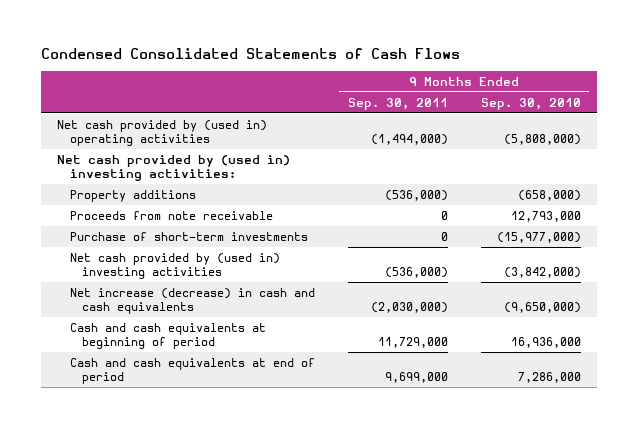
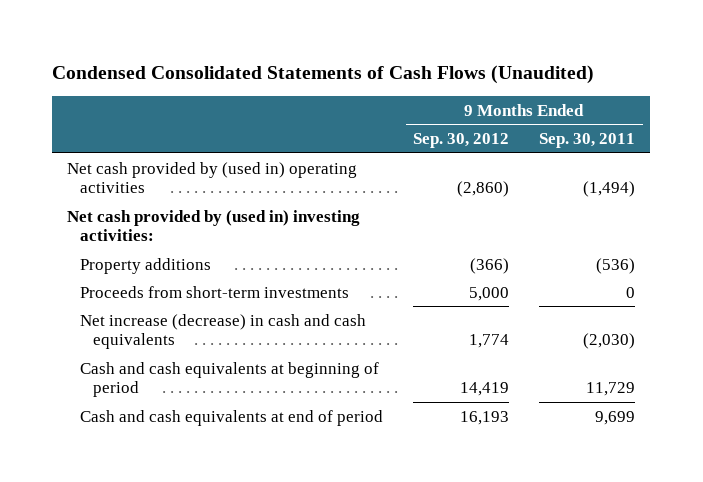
- Condensed Consolidated Statements of Cash Flows
+ Condensed Consolidated Statements of Cash Flows (Unaudited)
- | 9 Months Ended Sep. 30, 2011 | 9 Months Ended Sep. 30, 2010
+ | 9 Months Ended Sep. 30, 2012 | 9 Months Ended Sep. 30, 2011
- Net cash provided by (used in) operating activities | (1,494,000) | (5,808,000)
+ Net cash provided by (used in) operating activities | (2,860) | (1,494)
- Property additions | (536,000) | (658,000)
- Proceeds from note receivable | 0 | 12,793,000
- Purchase of short-term investments | 0 | (15,977,000)
- Net cash provided by (used in) investing activities | (536,000) | (3,842,000)
- Net increase (decrease) in cash and cash equivalents | (2,030,000) | (9,650,000)
- Cash and cash equivalents at beginning of period | 11,729,000 | 16,936,000
- Cash and cash equivalents at end of period | 9,699,000 | 7,286,000
+ Property additions | (366) | (536)
+ Proceeds from short-term investments | 5,000 | 0
+ Net increase (decrease) in cash and cash equivalents | 1,774 | (2,030)
+ Cash and cash equivalents at beginning of period | 14,419 | 11,729
+ Cash and cash equivalents at end of period | 16,193 | 9,699

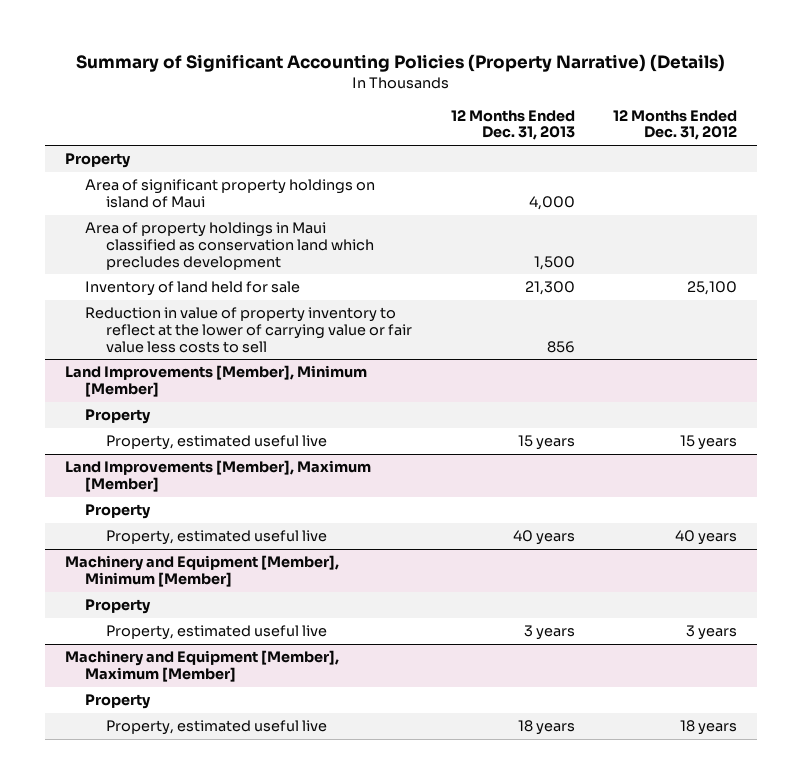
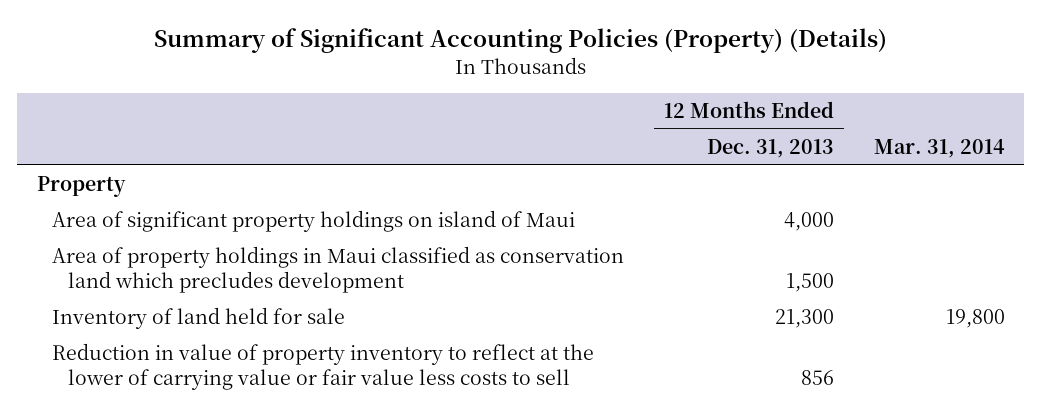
- Summary of Significant Accounting Policies (Property Narrative) (Details)
+ Summary of Significant Accounting Policies (Property) (Details)
- | 12 Months Ended Dec. 31, 2013 | 12 Months Ended Dec. 31, 2012
+ | 12 Months Ended Dec. 31, 2013 | Mar. 31, 2014
- Land Improvements [Member], Minimum [Member]
- Property
- Property, estimated useful live | 15 years | 15 years
- Land Improvements [Member], Maximum [Member]
- Property
- Property, estimated useful live | 40 years | 40 years
- Machinery and Equipment [Member], Minimum [Member]
- Property
- Property, estimated useful live | 3 years | 3 years
- Machinery and Equipment [Member], Maximum [Member]
- Property
- Property, estimated useful live | 18 years | 18 years

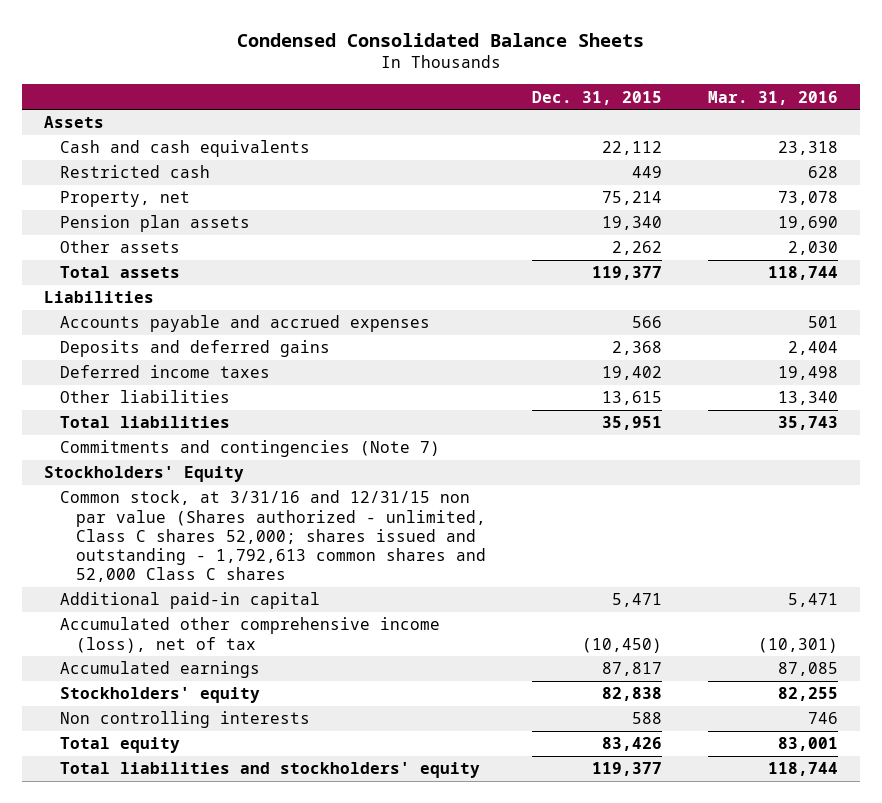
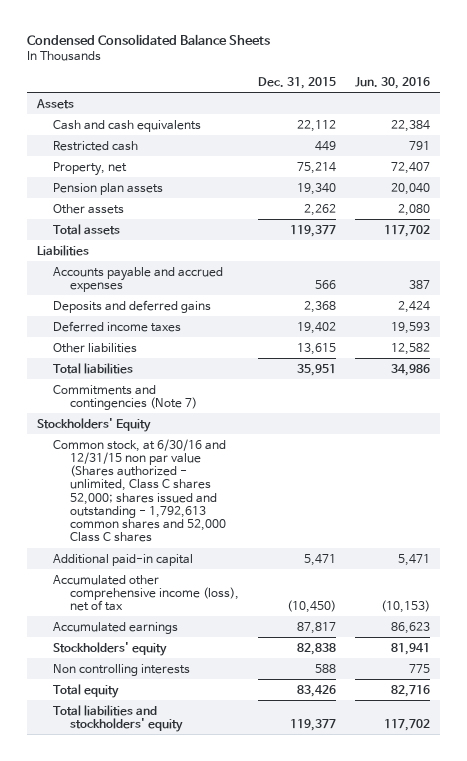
- | Dec. 31, 2015 | Mar. 31, 2016
+ | Dec. 31, 2015 | Jun. 30, 2016
- Common stock, at 3/31/16 and 12/31/15 non par value (Shares authorized - unlimited, Class C shares 52,000; shares issued and outstanding - 1,792,613 common shares and 52,000 Class C shares
+ Common stock, at 6/30/16 and 12/31/15 non par value (Shares authorized - unlimited, Class C shares 52,000; shares issued and outstanding - 1,792,613 common shares and 52,000 Class C shares

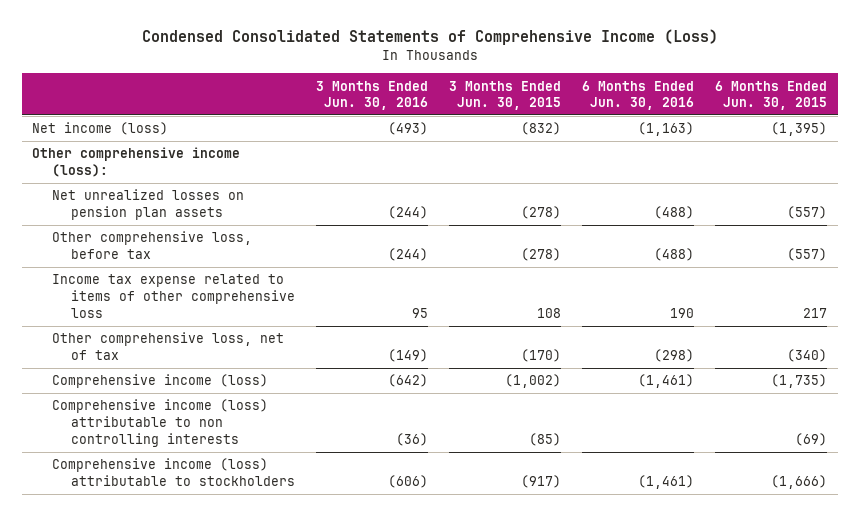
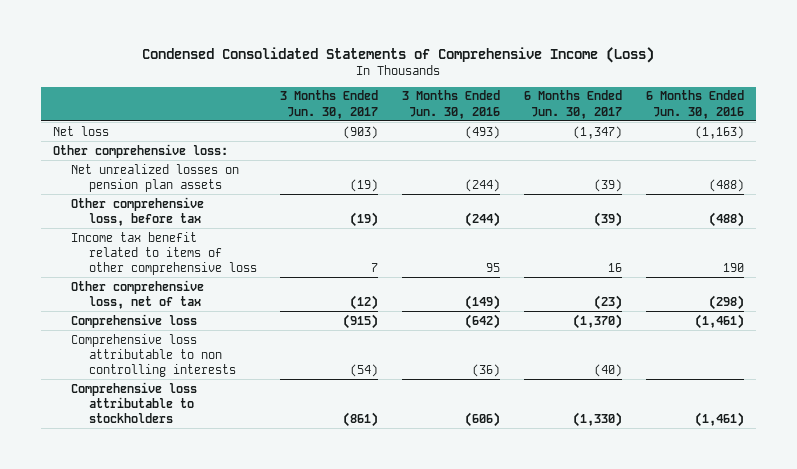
- | 3 Months Ended Jun. 30, 2016 | 3 Months Ended Jun. 30, 2015 | 6 Months Ended Jun. 30, 2016 | 6 Months Ended Jun. 30, 2015
+ | 3 Months Ended Jun. 30, 2017 | 3 Months Ended Jun. 30, 2016 | 6 Months Ended Jun. 30, 2017 | 6 Months Ended Jun. 30, 2016
- Net income (loss) | (493) | (832) | (1,163) | (1,395)
- Other comprehensive income (loss):
+ Net loss | (903) | (493) | (1,347) | (1,163)
+ Other comprehensive loss:
- Income tax expense related to items of other comprehensive loss | 95 | 108 | 190 | 217
+ Income tax benefit related to items of other comprehensive loss | 7 | 95 | 16 | 190
- Comprehensive income (loss) | (642) | (1,002) | (1,461) | (1,735)
- Comprehensive income (loss) attributable to non controlling interests | (36) | (85) | | (69)
- Comprehensive income (loss) attributable to stockholders | (606) | (917) | (1,461) | (1,666)
+ Comprehensive loss | (915) | (642) | (1,370) | (1,461)
+ Comprehensive loss attributable to non controlling interests | (54) | (36) | (40) |
+ Comprehensive loss attributable to stockholders | (861) | (606) | (1,330) | (1,461)

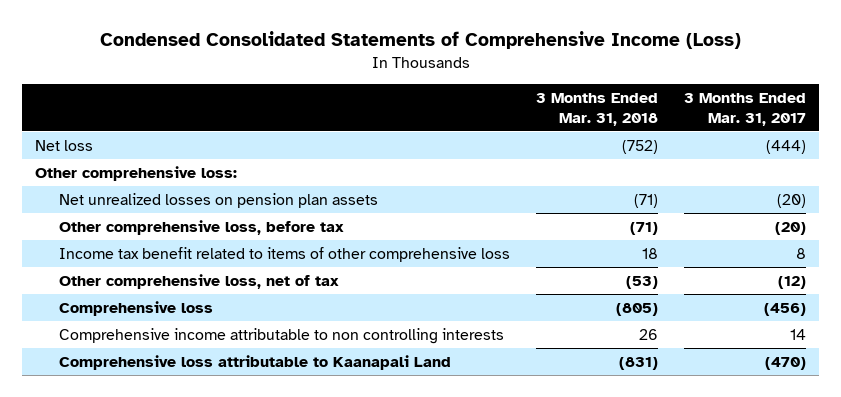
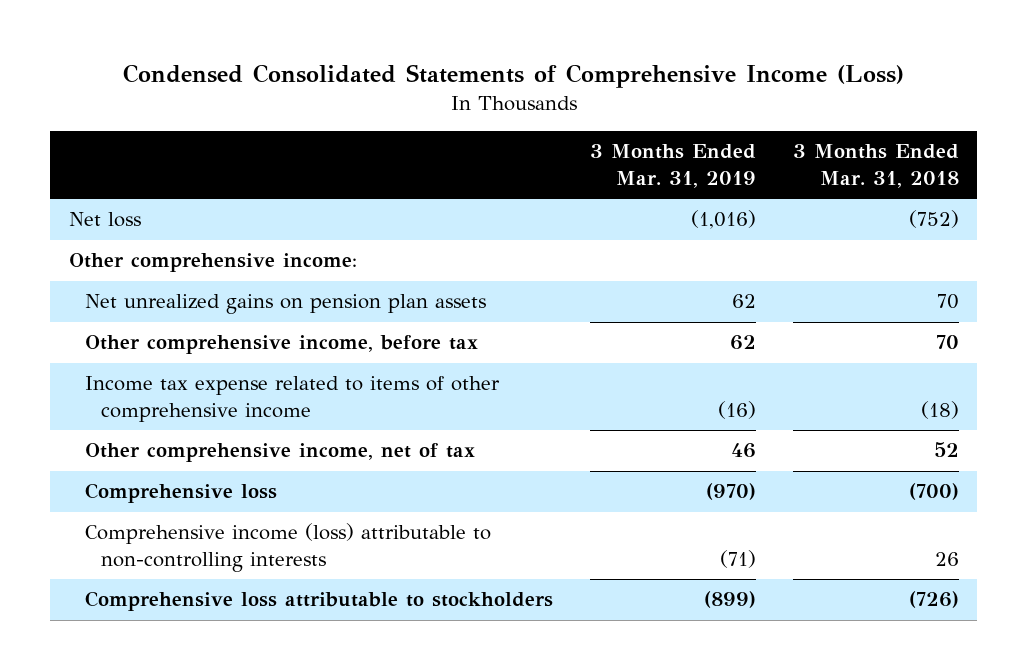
- | 3 Months Ended Mar. 31, 2018 | 3 Months Ended Mar. 31, 2017
+ | 3 Months Ended Mar. 31, 2019 | 3 Months Ended Mar. 31, 2018
- Other comprehensive loss:
- Net unrealized losses on pension plan assets | (71) | (20)
- Other comprehensive loss, before tax | (71) | (20)
- Income tax benefit related to items of other comprehensive loss | 18 | 8
- Other comprehensive loss, net of tax | (53) | (12)
- Comprehensive loss | (805) | (456)
- Comprehensive income attributable to non controlling interests | 26 | 14
- Comprehensive loss attributable to Kaanapali Land | (831) | (470)
+ Other comprehensive income:
+ Net unrealized gains on pension plan assets | 62 | 70
+ Other comprehensive income, before tax | 62 | 70
+ Income tax expense related to items of other comprehensive income | (16) | (18)
+ Other comprehensive income, net of tax | 46 | 52
+ Comprehensive loss | (970) | (700)
+ Comprehensive income (loss) attributable to non-controlling interests | (71) | 26
+ Comprehensive loss attributable to stockholders | (899) | (726)

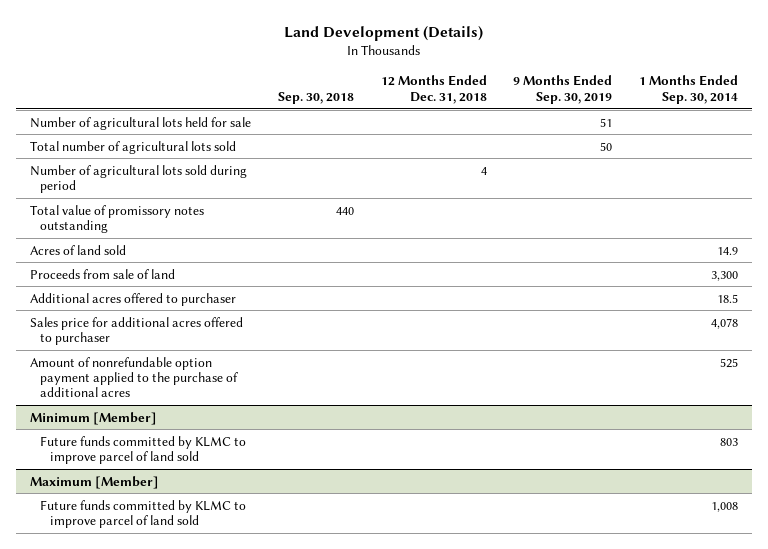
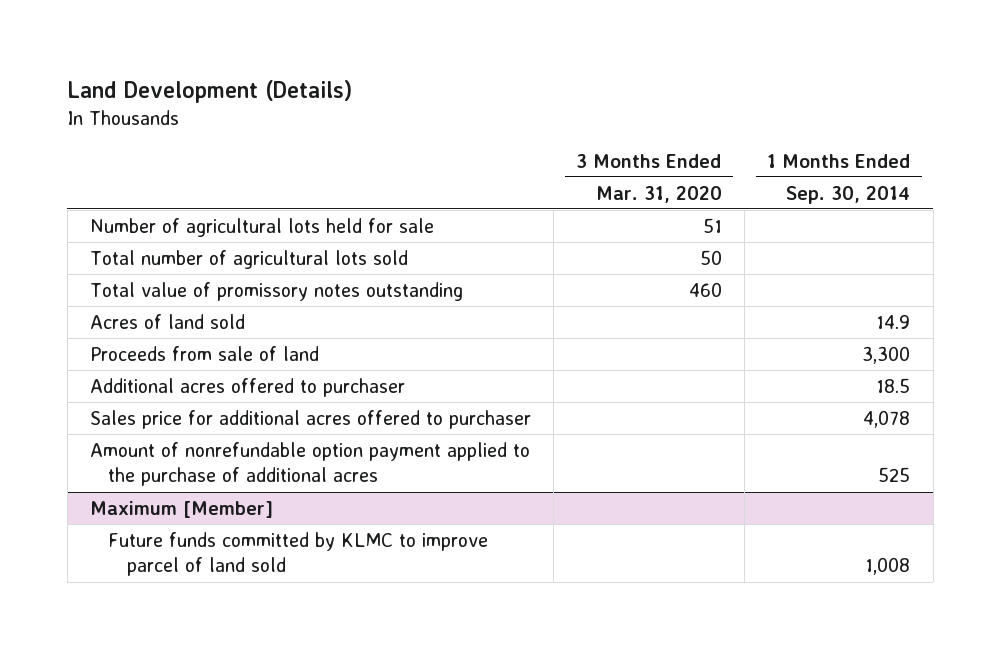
- | Sep. 30, 2018 | 12 Months Ended Dec. 31, 2018 | 9 Months Ended Sep. 30, 2019 | 1 Months Ended Sep. 30, 2014
+ | 3 Months Ended Mar. 31, 2020 | 1 Months Ended Sep. 30, 2014
- Number of agricultural lots sold during period | | 4 | |
- Minimum [Member]
- Future funds committed by KLMC to improve parcel of land sold | | | | 803

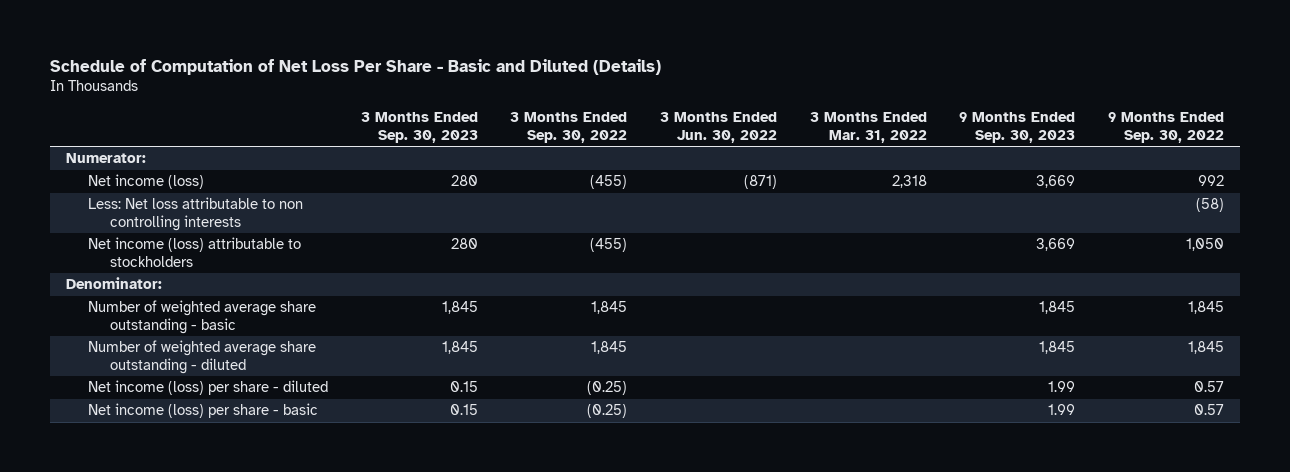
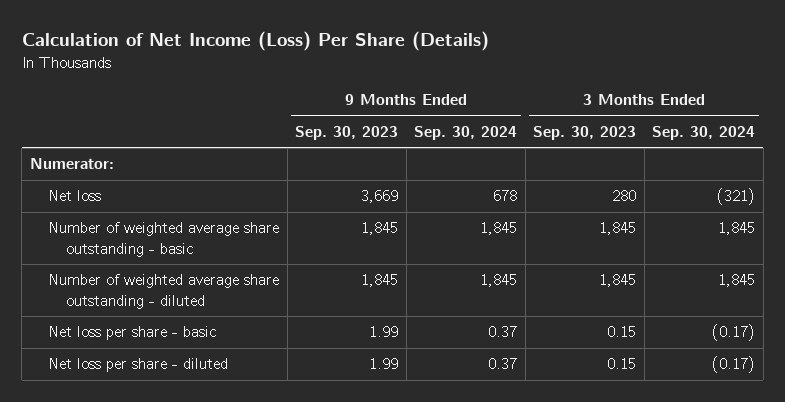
- Schedule of Computation of Net Loss Per Share - Basic and Diluted (Details)
+ Calculation of Net Income (Loss) Per Share (Details)
- | 3 Months Ended Sep. 30, 2023 | 3 Months Ended Sep. 30, 2022 | 3 Months Ended Jun. 30, 2022 | 3 Months Ended Mar. 31, 2022 | 9 Months Ended Sep. 30, 2023 | 9 Months Ended Sep. 30, 2022
+ | 9 Months Ended Sep. 30, 2023 | 9 Months Ended Sep. 30, 2024 | 3 Months Ended Sep. 30, 2023 | 3 Months Ended Sep. 30, 2024
- Net income (loss) | 280 | (455) | (871) | 2,318 | 3,669 | 992
- Less: Net loss attributable to non controlling interests | | | | | | (58)
- Net income (loss) attributable to stockholders | 280 | (455) | | | 3,669 | 1,050
- Denominator:
+ Net loss | 3,669 | 678 | 280 | (321)
- Net income (loss) per share - diluted | 0.15 | (0.25) | | | 1.99 | 0.57
- Net income (loss) per share - basic | 0.15 | (0.25) | | | 1.99 | 0.57
+ Net loss per share - basic | 1.99 | 0.37 | 0.15 | (0.17)
+ Net loss per share - diluted | 1.99 | 0.37 | 0.15 | (0.17)

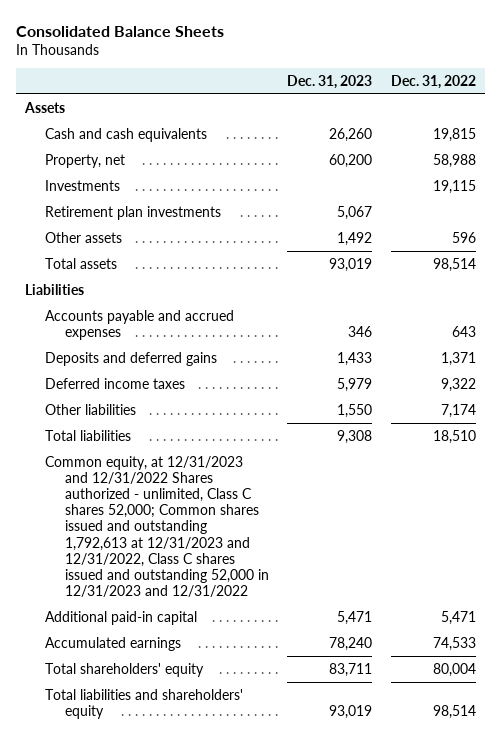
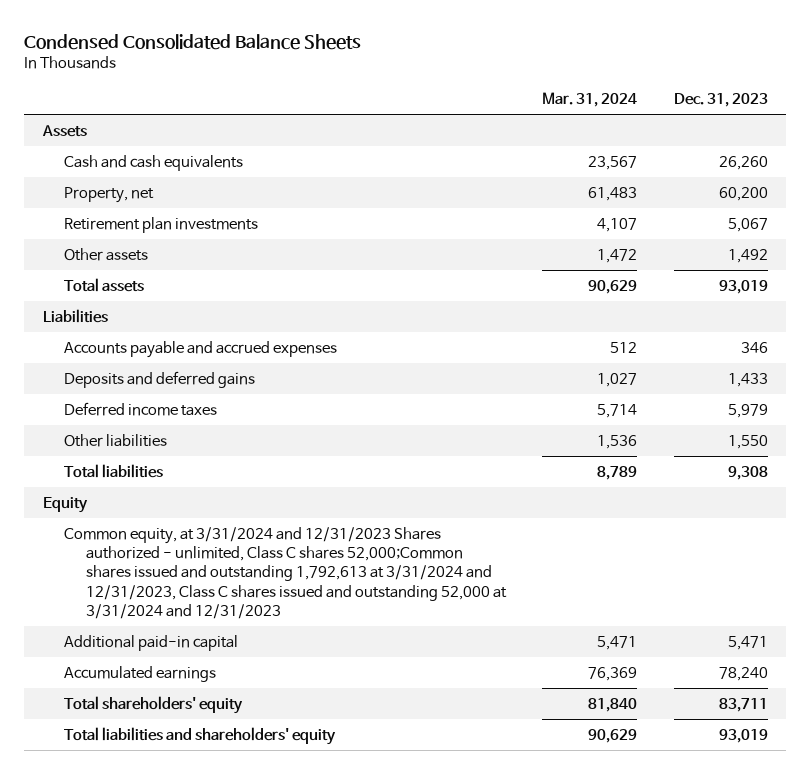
- Consolidated Balance Sheets
+ Condensed Consolidated Balance Sheets
- | Dec. 31, 2023 | Dec. 31, 2022
+ | Mar. 31, 2024 | Dec. 31, 2023
- Investments | | 19,115
- Common equity, at 12/31/2023 and 12/31/2022 Shares authorized - unlimited, Class C shares 52,000; Common shares issued and outstanding 1,792,613 at 12/31/2023 and 12/31/2022, Class C shares issued and outstanding 52,000 in 12/31/2023 and 12/31/2022
+ Equity
+ Common equity, at 3/31/2024 and 12/31/2023 Shares authorized - unlimited, Class C shares 52,000;Common shares issued and outstanding 1,792,613 at 3/31/2024 and 12/31/2023, Class C shares issued and outstanding 52,000 at 3/31/2024 and 12/31/2023

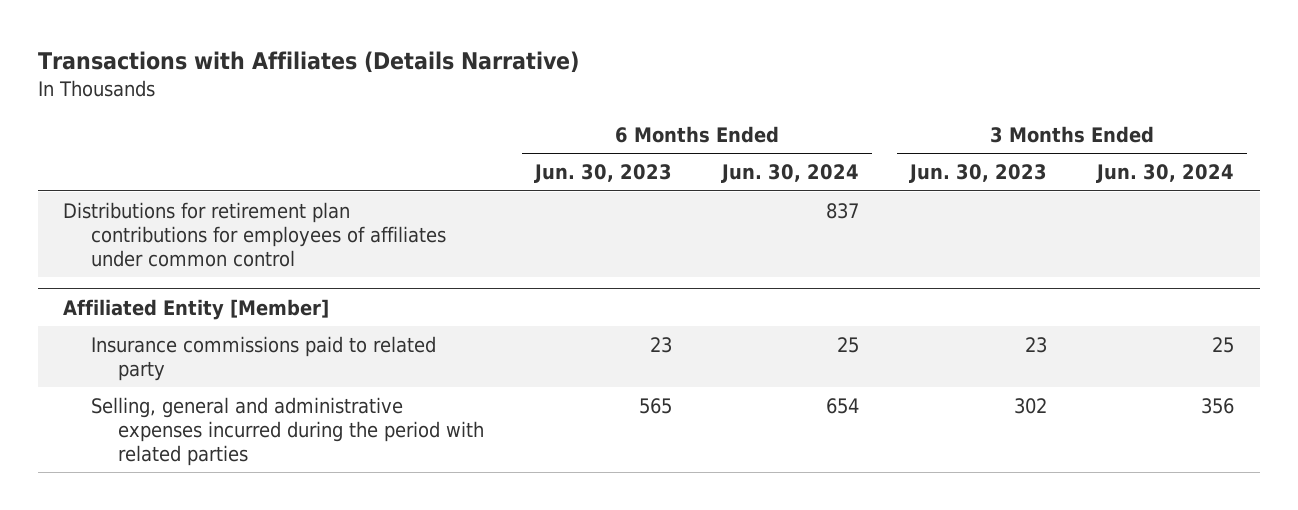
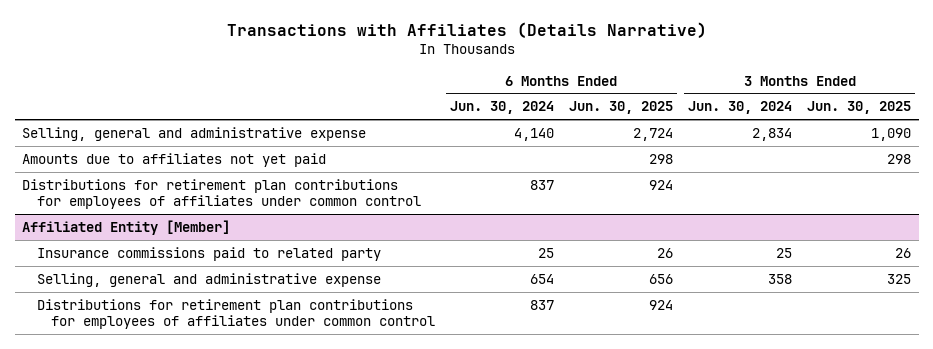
- | 6 Months Ended Jun. 30, 2023 | 6 Months Ended Jun. 30, 2024 | 3 Months Ended Jun. 30, 2023 | 3 Months Ended Jun. 30, 2024
+ | 6 Months Ended Jun. 30, 2024 | 6 Months Ended Jun. 30, 2025 | 3 Months Ended Jun. 30, 2024 | 3 Months Ended Jun. 30, 2025
+ Selling, general and administrative expense | 4,140 | 2,724 | 2,834 | 1,090
+ Amounts due to affiliates not yet paid | | 298 | | 298
@ Affiliated Entity [Member]
- Selling, general and administrative expenses incurred during the period with related parties | 565 | 654 | 302 | 356
+ Selling, general and administrative expense | 654 | 656 | 358 | 325
+ Distributions for retirement plan contributions for employees of affiliates under common control | 837 | 924 | |

